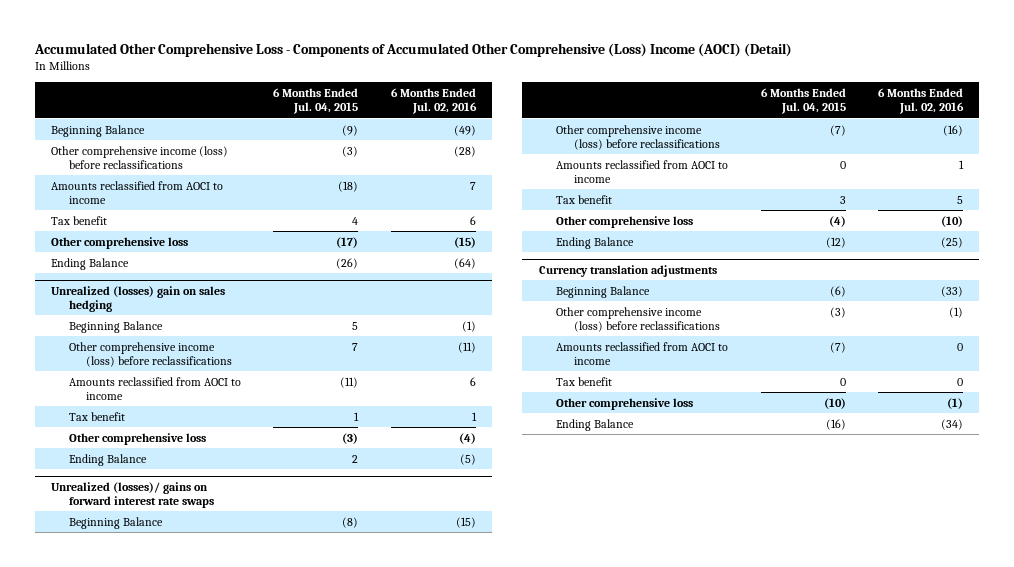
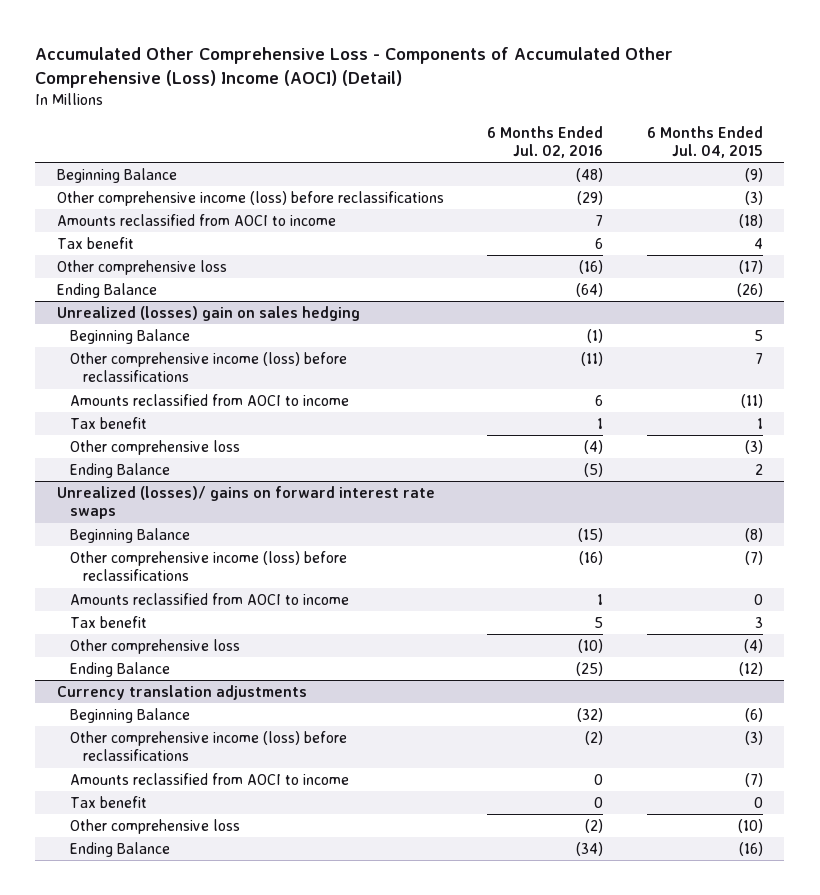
- | 6 Months Ended Jul. 04, 2015 | 6 Months Ended Jul. 02, 2016
+ | 6 Months Ended Jul. 02, 2016 | 6 Months Ended Jul. 04, 2015
- Beginning Balance | (9) | (49)
- Other comprehensive income (loss) before reclassifications | (3) | (28)
+ Beginning Balance | (48) | (9)
+ Other comprehensive income (loss) before reclassifications | (29) | (3)
- Other comprehensive loss | (17) | (15)
+ Other comprehensive loss | (16) | (17)
@ Currency translation adjustments
- Beginning Balance | (6) | (33)
- Other comprehensive income (loss) before reclassifications | (3) | (1)
+ Beginning Balance | (32) | (6)
+ Other comprehensive income (loss) before reclassifications | (2) | (3)
- Other comprehensive loss | (10) | (1)
+ Other comprehensive loss | (2) | (10)

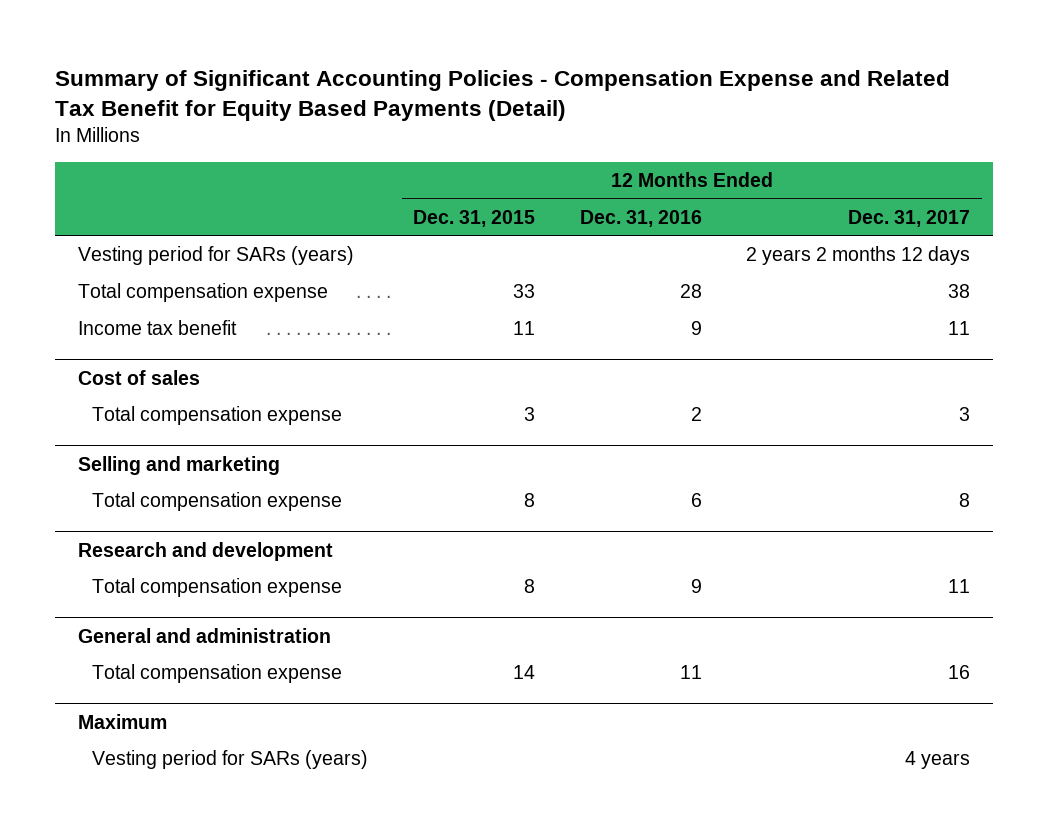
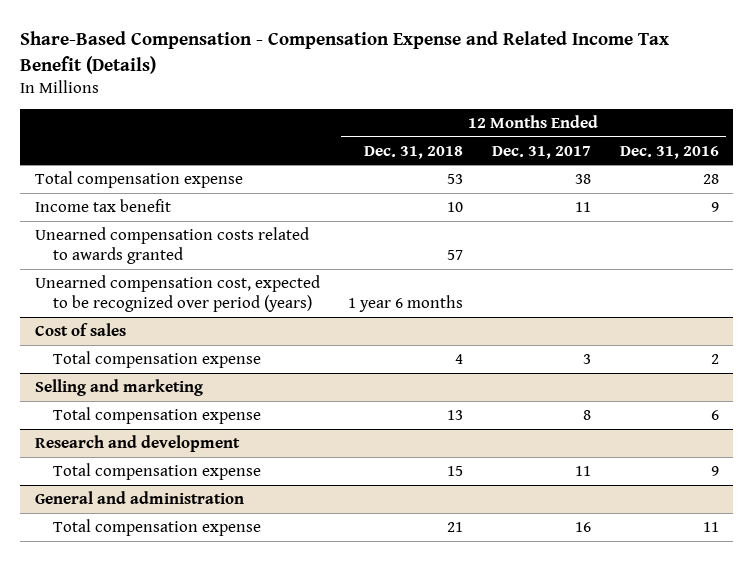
- Summary of Significant Accounting Policies - Compensation Expense and Related Tax Benefit for Equity Based Payments (Detail)
+ Share-Based Compensation - Compensation Expense and Related Income Tax Benefit (Details)
- | 12 Months Ended Dec. 31, 2015 | 12 Months Ended Dec. 31, 2016 | 12 Months Ended Dec. 31, 2017
+ | 12 Months Ended Dec. 31, 2018 | 12 Months Ended Dec. 31, 2017 | 12 Months Ended Dec. 31, 2016
- Vesting period for SARs (years) | | | 2 years 2 months 12 days
+ Unearned compensation costs related to awards granted | 57 | |
+ Unearned compensation cost, expected to be recognized over period (years) | 1 year 6 months | |
- Maximum
- Vesting period for SARs (years) | | | 4 years

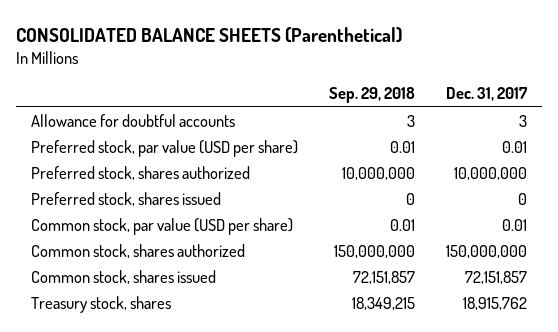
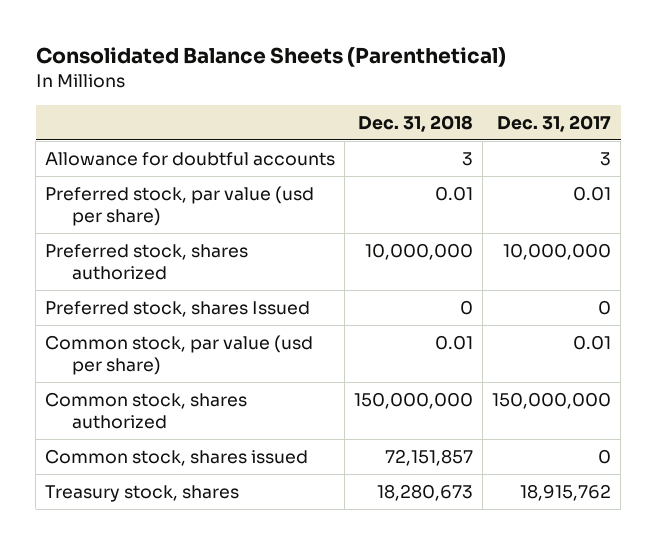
- CONSOLIDATED BALANCE SHEETS (Parenthetical)
+ Consolidated Balance Sheets (Parenthetical)
- | Sep. 29, 2018 | Dec. 31, 2017
+ | Dec. 31, 2018 | Dec. 31, 2017
- Preferred stock, par value (USD per share) | 0.01 | 0.01
+ Preferred stock, par value (usd per share) | 0.01 | 0.01
- Preferred stock, shares issued | 0 | 0
- Common stock, par value (USD per share) | 0.01 | 0.01
+ Preferred stock, shares Issued | 0 | 0
+ Common stock, par value (usd per share) | 0.01 | 0.01
- Common stock, shares issued | 72,151,857 | 72,151,857
+ Common stock, shares issued | 72,151,857 | 0

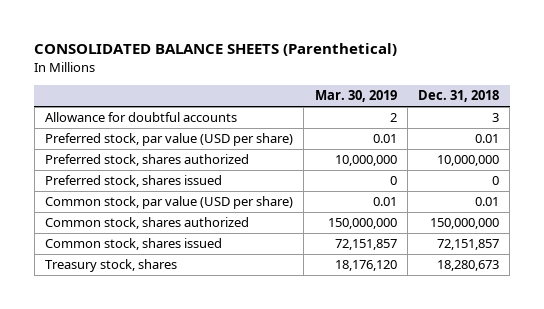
- Consolidated Balance Sheets (Parenthetical)
+ CONSOLIDATED BALANCE SHEETS (Parenthetical)
- | Dec. 31, 2018 | Dec. 31, 2017
+ | Mar. 30, 2019 | Dec. 31, 2018
- Preferred stock, par value (usd per share) | 0.01 | 0.01
+ Preferred stock, par value (USD per share) | 0.01 | 0.01
- Preferred stock, shares Issued | 0 | 0
- Common stock, par value (usd per share) | 0.01 | 0.01
+ Preferred stock, shares issued | 0 | 0
+ Common stock, par value (USD per share) | 0.01 | 0.01

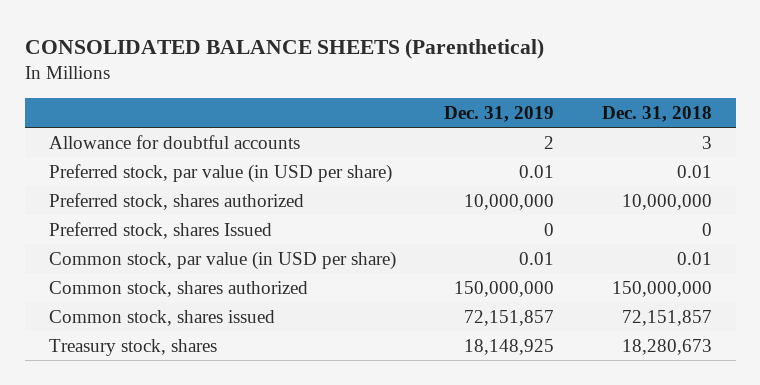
- | Mar. 30, 2019 | Dec. 31, 2018
+ | Dec. 31, 2019 | Dec. 31, 2018
- Preferred stock, par value (USD per share) | 0.01 | 0.01
+ Preferred stock, par value (in USD per share) | 0.01 | 0.01
- Preferred stock, shares issued | 0 | 0
- Common stock, par value (USD per share) | 0.01 | 0.01
+ Preferred stock, shares Issued | 0 | 0
+ Common stock, par value (in USD per share) | 0.01 | 0.01

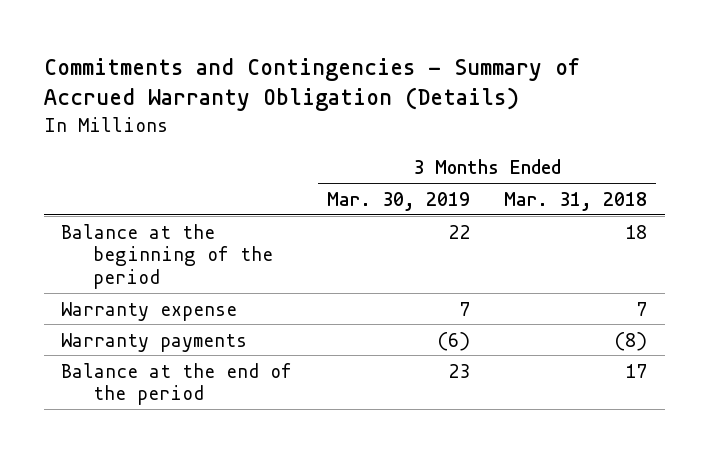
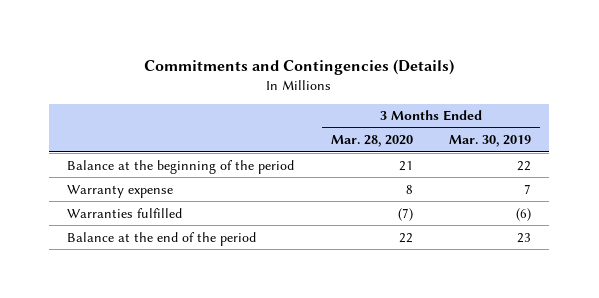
- Commitments and Contingencies - Summary of Accrued Warranty Obligation (Details)
+ Commitments and Contingencies (Details)
- | 3 Months Ended Mar. 30, 2019 | 3 Months Ended Mar. 31, 2018
+ | 3 Months Ended Mar. 28, 2020 | 3 Months Ended Mar. 30, 2019
- Warranty payments | (6) | (8)
+ Warranties fulfilled | (7) | (6)

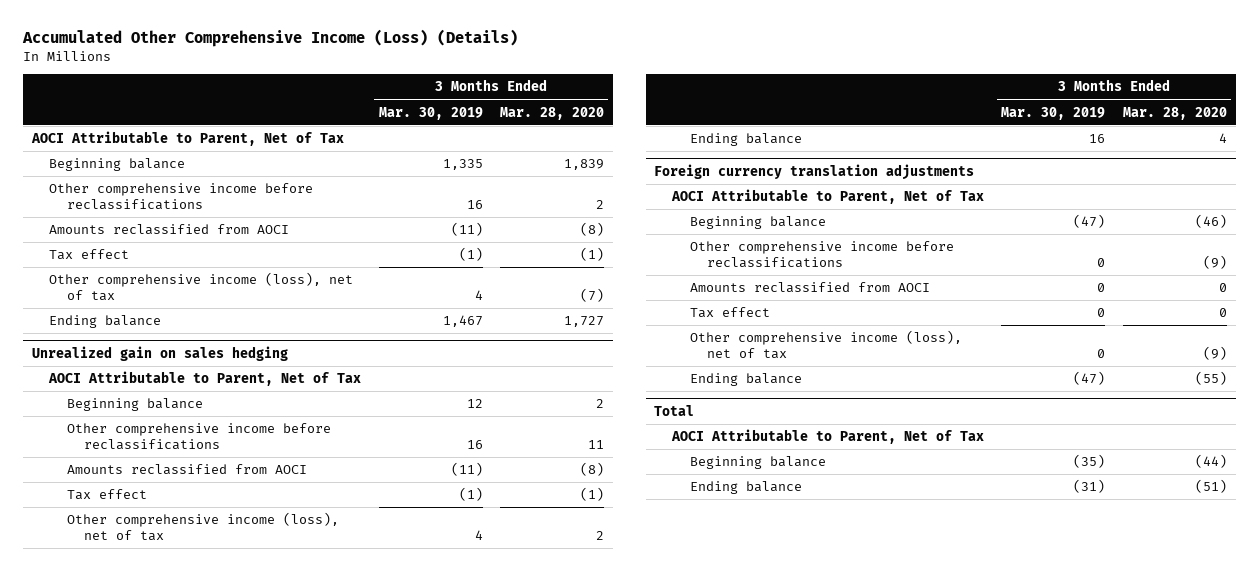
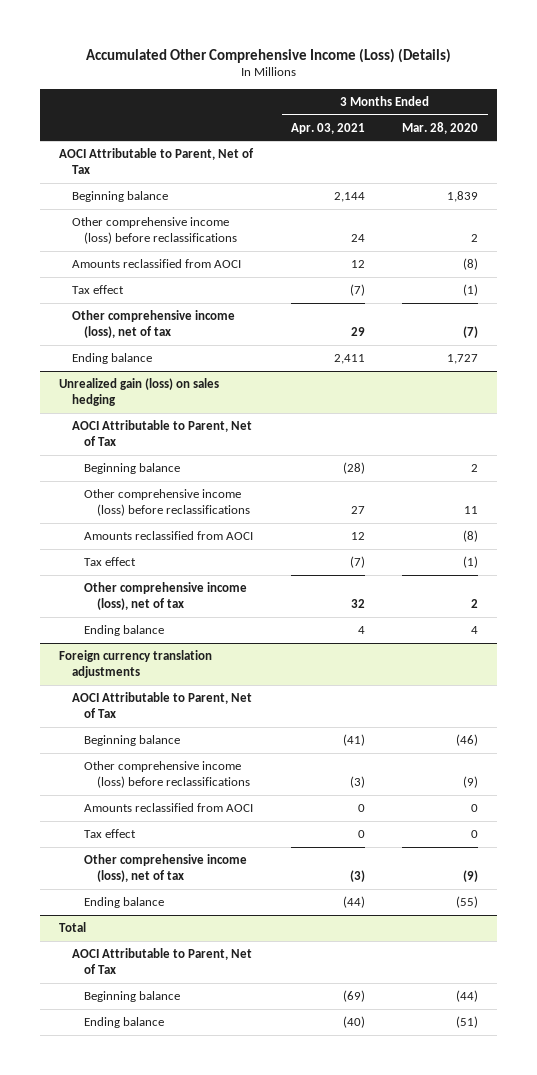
- | 3 Months Ended Mar. 30, 2019 | 3 Months Ended Mar. 28, 2020
+ | 3 Months Ended Apr. 03, 2021 | 3 Months Ended Mar. 28, 2020
- Other comprehensive income before reclassifications | 16 | 2
+ Other comprehensive income (loss) before reclassifications | 24 | 2
- Unrealized gain on sales hedging
+ Unrealized gain (loss) on sales hedging
- Other comprehensive income before reclassifications | 16 | 11
+ Other comprehensive income (loss) before reclassifications | 27 | 11
@ Foreign currency translation adjustments
- Other comprehensive income before reclassifications | 0 | (9)
+ Other comprehensive income (loss) before reclassifications | (3) | (9)

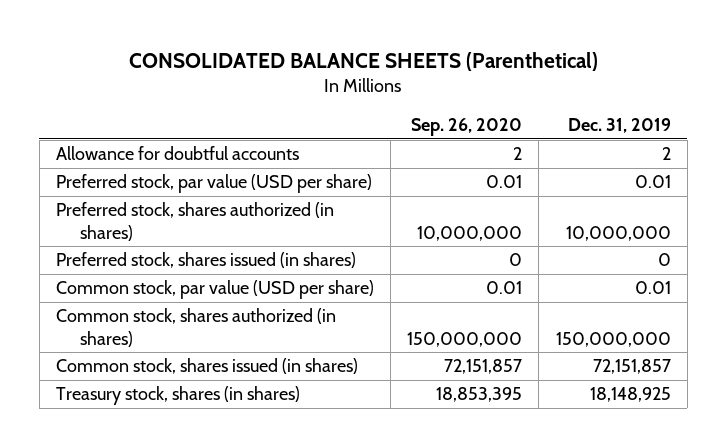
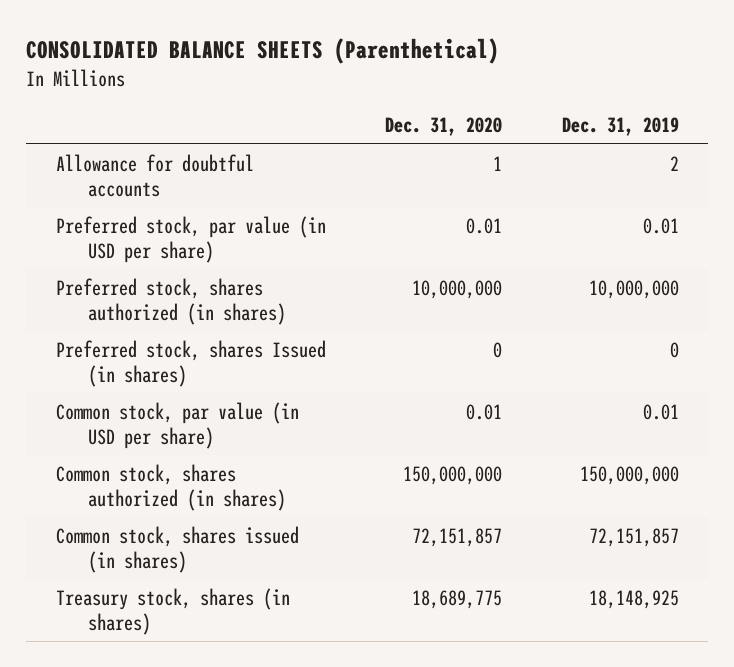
- | Sep. 26, 2020 | Dec. 31, 2019
+ | Dec. 31, 2020 | Dec. 31, 2019
- Preferred stock, par value (USD per share) | 0.01 | 0.01
+ Preferred stock, par value (in USD per share) | 0.01 | 0.01
- Preferred stock, shares issued (in shares) | 0 | 0
- Common stock, par value (USD per share) | 0.01 | 0.01
+ Preferred stock, shares Issued (in shares) | 0 | 0
+ Common stock, par value (in USD per share) | 0.01 | 0.01

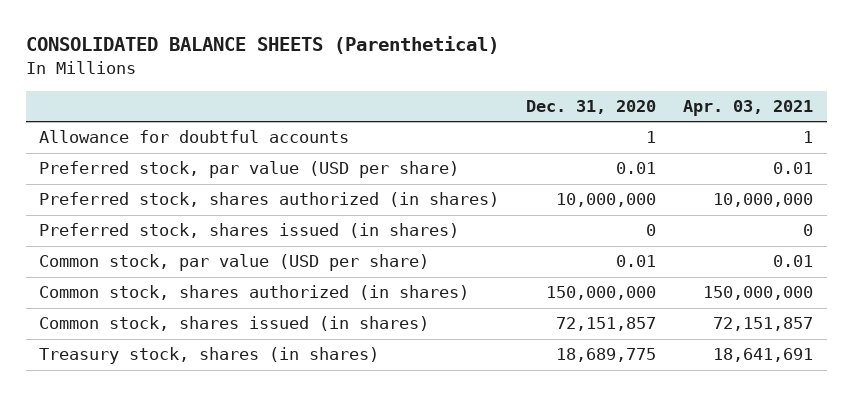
- | Dec. 31, 2020 | Dec. 31, 2019
+ | Dec. 31, 2020 | Apr. 03, 2021
- Preferred stock, par value (in USD per share) | 0.01 | 0.01
+ Preferred stock, par value (USD per share) | 0.01 | 0.01
- Preferred stock, shares Issued (in shares) | 0 | 0
- Common stock, par value (in USD per share) | 0.01 | 0.01
+ Preferred stock, shares issued (in shares) | 0 | 0
+ Common stock, par value (USD per share) | 0.01 | 0.01

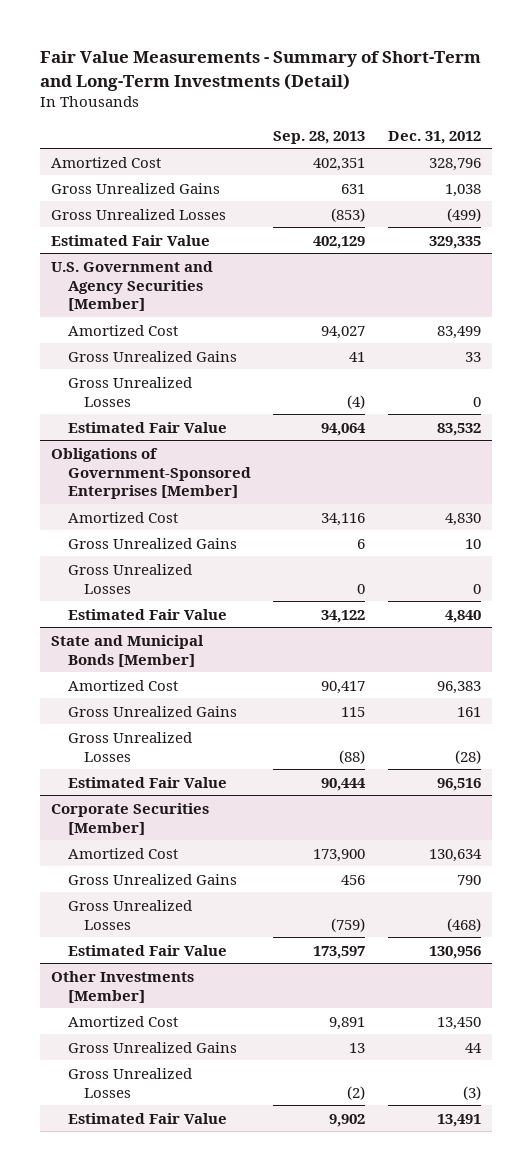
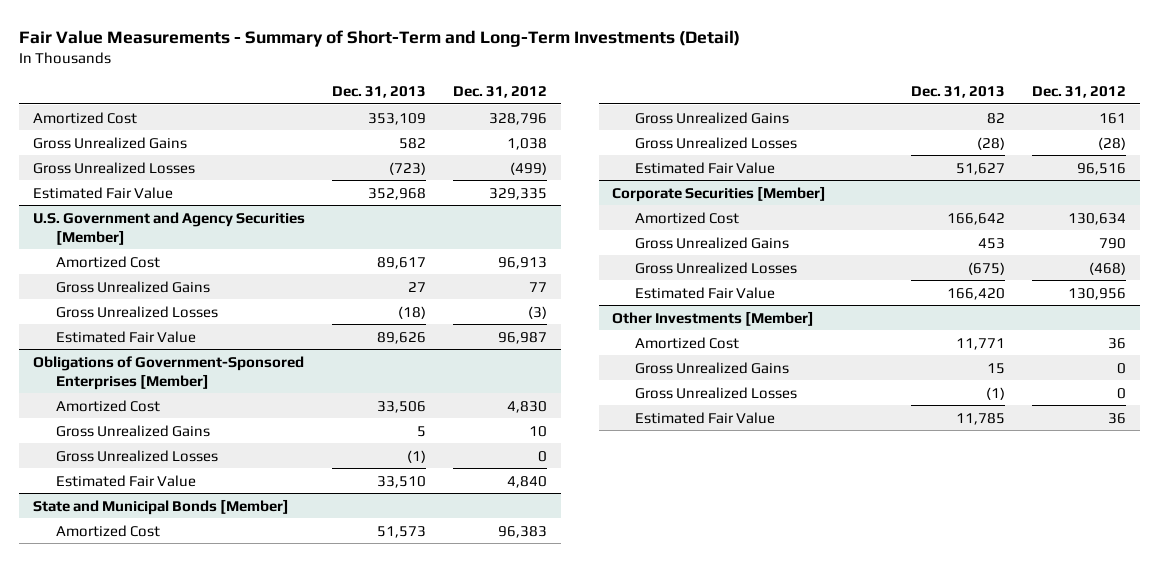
- | Sep. 28, 2013 | Dec. 31, 2012
+ | Dec. 31, 2013 | Dec. 31, 2012
@ U.S. Government and Agency Securities [Member]
- Amortized Cost | 94,027 | 83,499
- Gross Unrealized Gains | 41 | 33
- Gross Unrealized Losses | (4) | 0
- Estimated Fair Value | 94,064 | 83,532
+ Amortized Cost | 89,617 | 96,913
+ Gross Unrealized Gains | 27 | 77
+ Gross Unrealized Losses | (18) | (3)
+ Estimated Fair Value | 89,626 | 96,987
@ Other Investments [Member]
- Amortized Cost | 9,891 | 13,450
- Gross Unrealized Gains | 13 | 44
- Gross Unrealized Losses | (2) | (3)
- Estimated Fair Value | 9,902 | 13,491
+ Amortized Cost | 11,771 | 36
+ Gross Unrealized Gains | 15 | 0
+ Gross Unrealized Losses | (1) | 0
+ Estimated Fair Value | 11,785 | 36

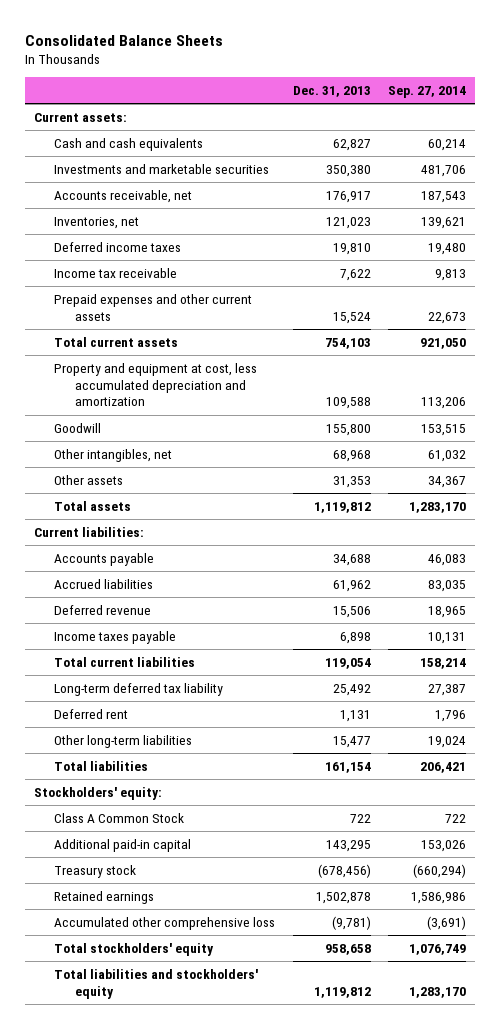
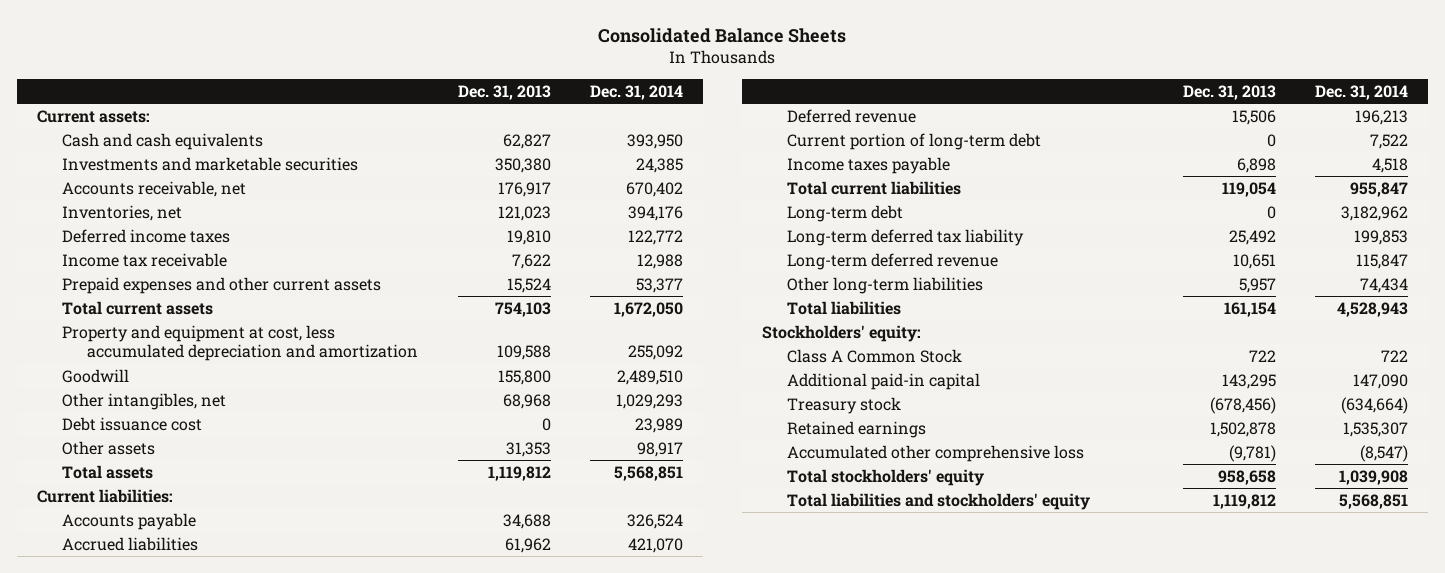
- | Dec. 31, 2013 | Sep. 27, 2014
+ | Dec. 31, 2013 | Dec. 31, 2014
+ Debt issuance cost | 0 | 23,989
+ Current portion of long-term debt | 0 | 7,522
+ Long-term debt | 0 | 3,182,962
- Deferred rent | 1,131 | 1,796
- Other long-term liabilities | 15,477 | 19,024
+ Long-term deferred revenue | 10,651 | 115,847
+ Other long-term liabilities | 5,957 | 74,434

